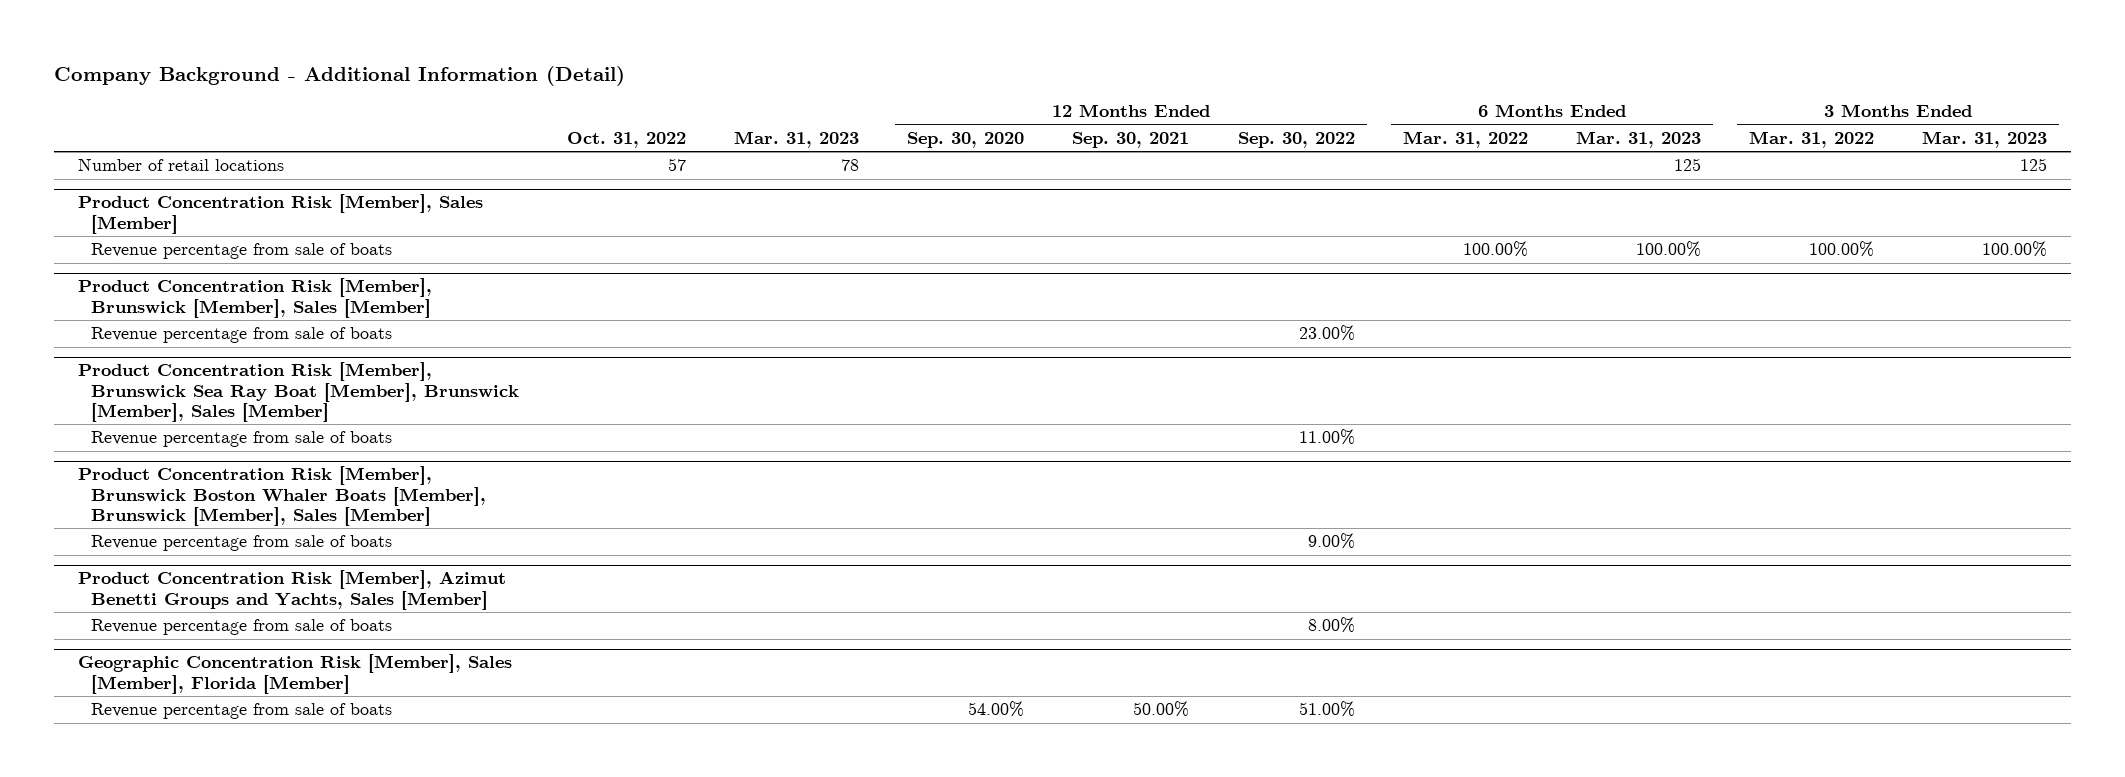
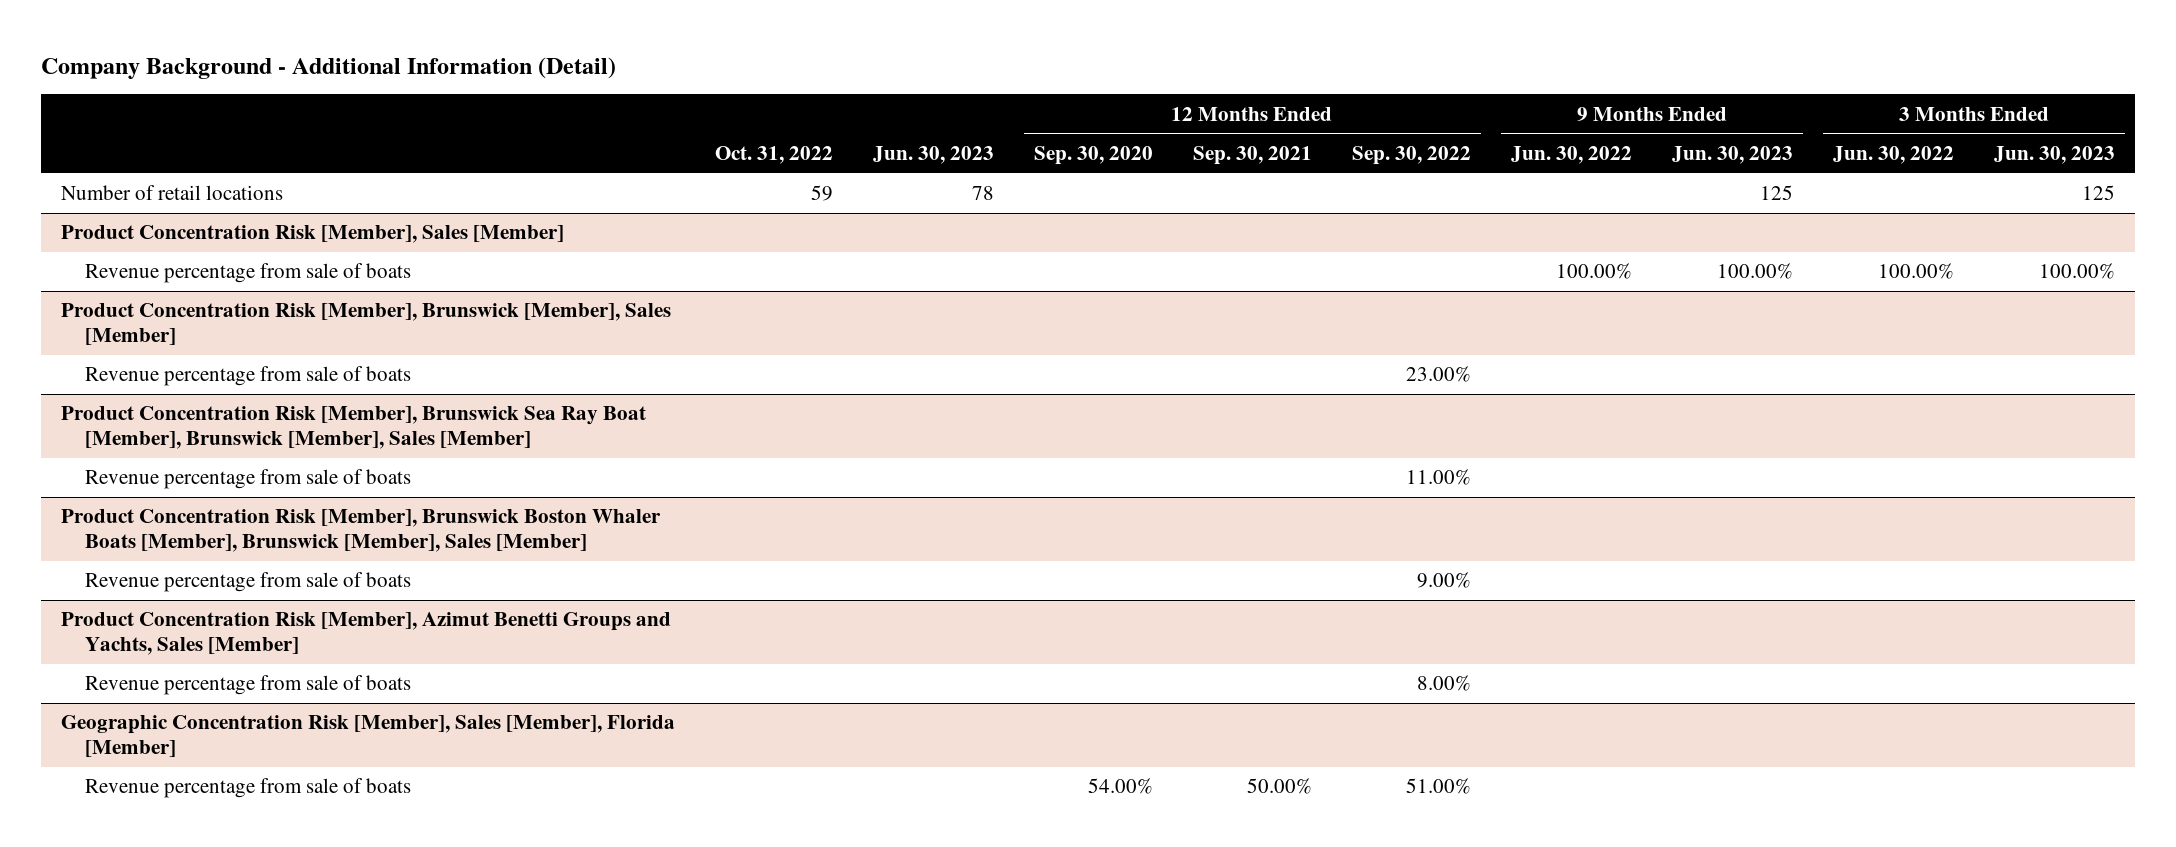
- | Oct. 31, 2022 | Mar. 31, 2023 | 12 Months Ended Sep. 30, 2020 | 12 Months Ended Sep. 30, 2021 | 12 Months Ended Sep. 30, 2022 | 6 Months Ended Mar. 31, 2022 | 6 Months Ended Mar. 31, 2023 | 3 Months Ended Mar. 31, 2022 | 3 Months Ended Mar. 31, 2023
+ | Oct. 31, 2022 | Jun. 30, 2023 | 12 Months Ended Sep. 30, 2020 | 12 Months Ended Sep. 30, 2021 | 12 Months Ended Sep. 30, 2022 | 9 Months Ended Jun. 30, 2022 | 9 Months Ended Jun. 30, 2023 | 3 Months Ended Jun. 30, 2022 | 3 Months Ended Jun. 30, 2023
- Number of retail locations | 57 | 78 | | | | | 125 | | 125
+ Number of retail locations | 59 | 78 | | | | | 125 | | 125

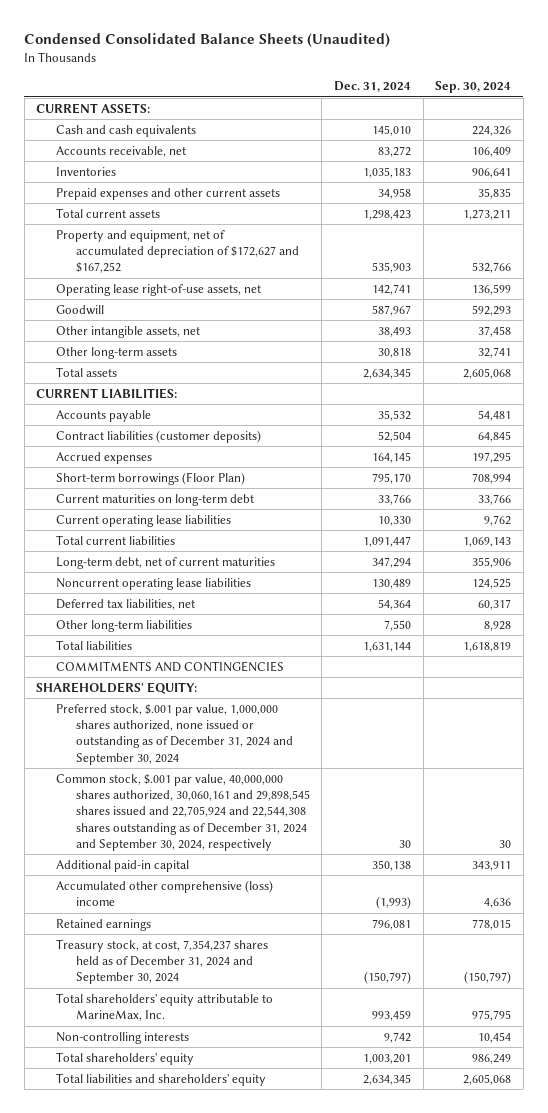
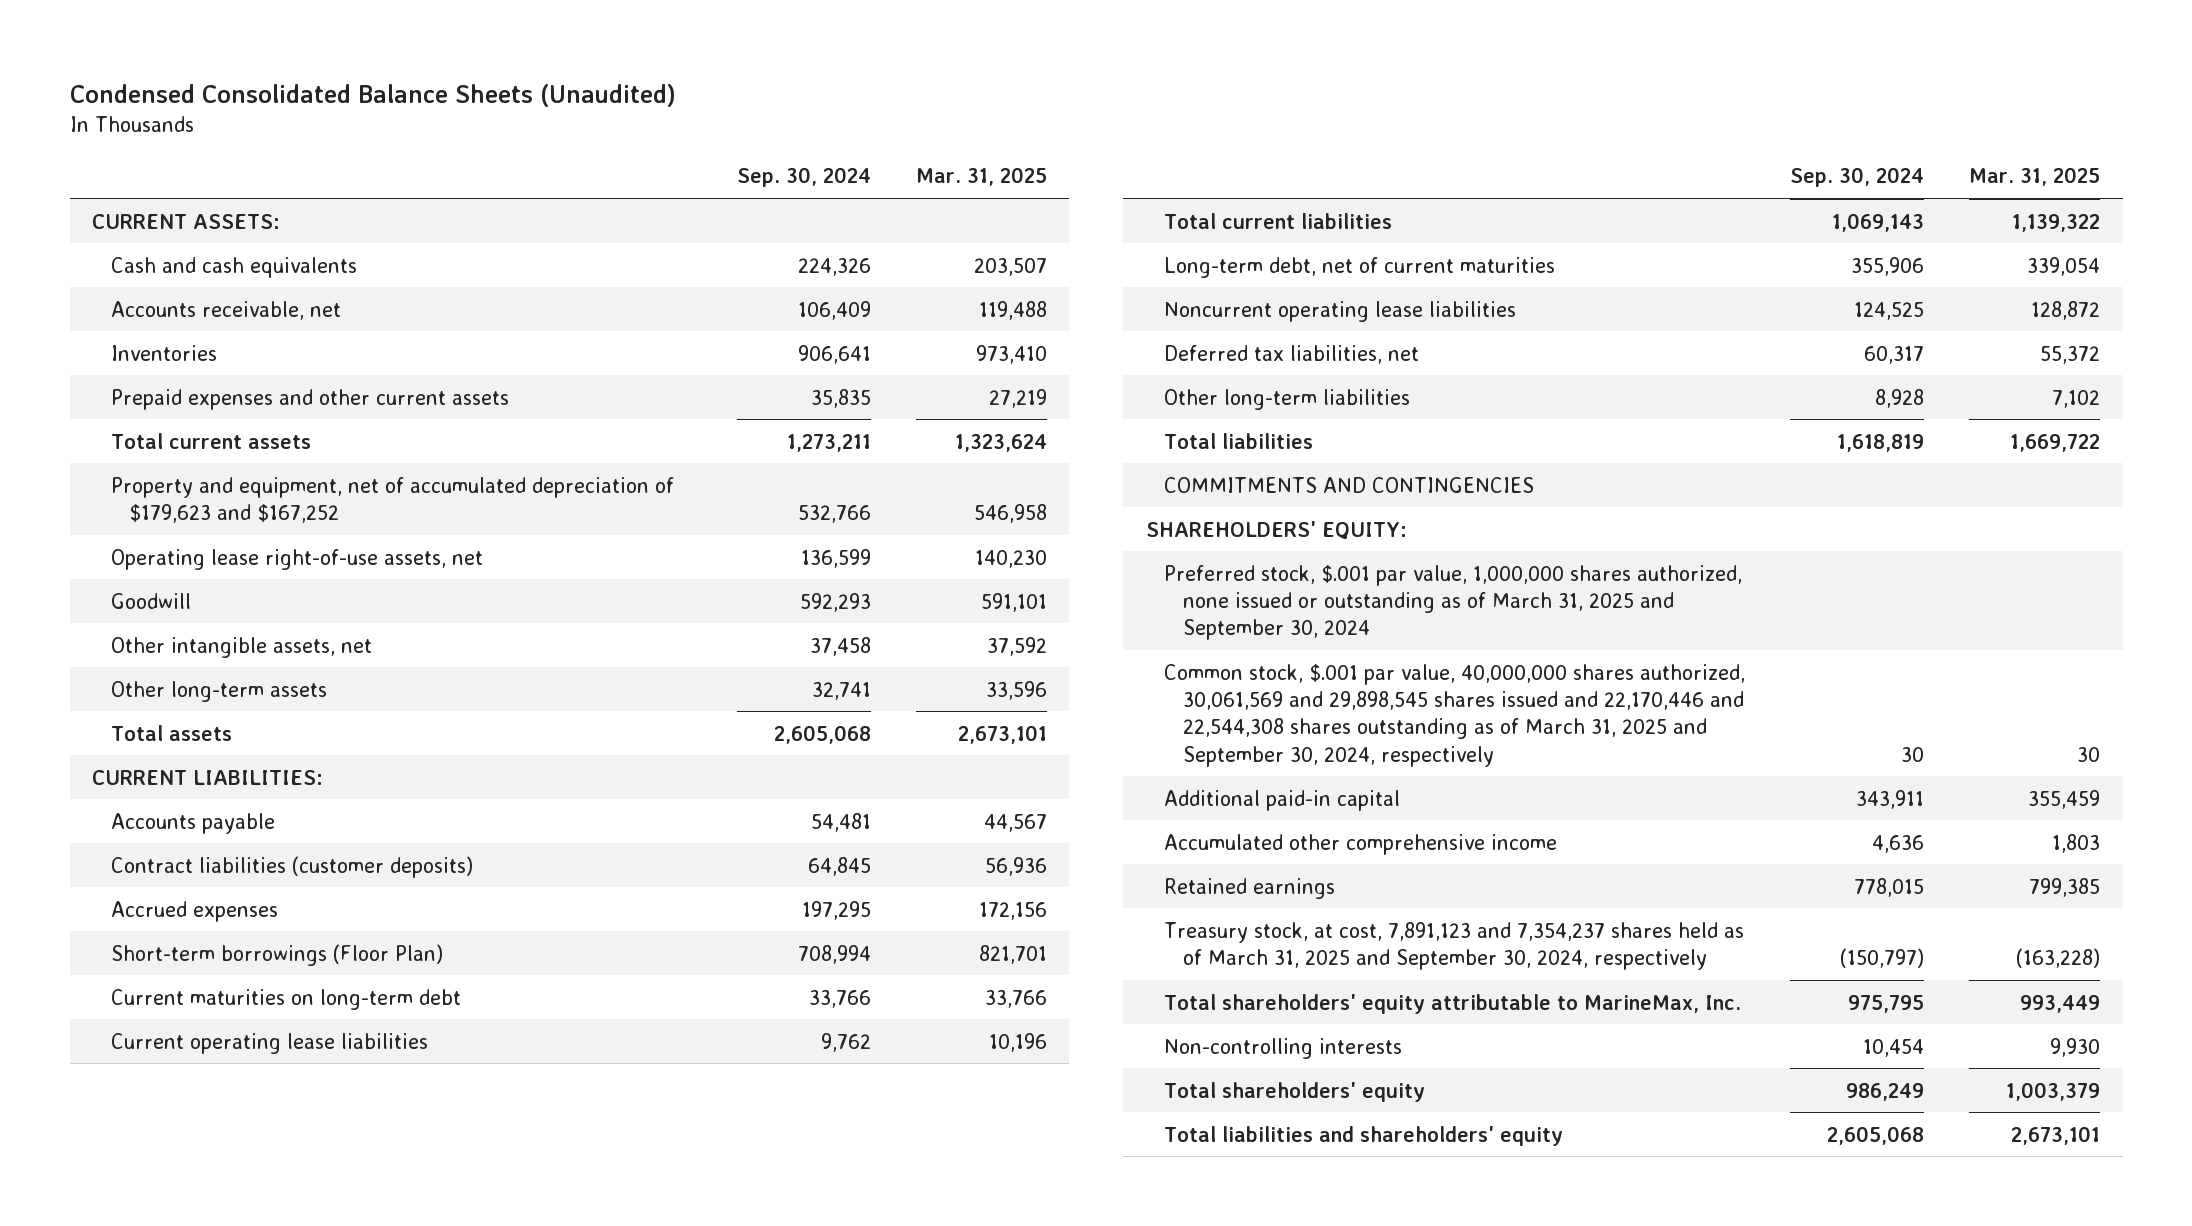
- | Dec. 31, 2024 | Sep. 30, 2024
+ | Sep. 30, 2024 | Mar. 31, 2025
- Property and equipment, net of accumulated depreciation of $172,627 and $167,252 | 535,903 | 532,766
+ Property and equipment, net of accumulated depreciation of $179,623 and $167,252 | 532,766 | 546,958
- Preferred stock, $.001 par value, 1,000,000 shares authorized, none issued or outstanding as of December 31, 2024 and September 30, 2024
- Common stock, $.001 par value, 40,000,000 shares authorized, 30,060,161 and 29,898,545 shares issued and 22,705,924 and 22,544,308 shares outstanding as of December 31, 2024 and September 30, 2024, respectively | 30 | 30
+ Preferred stock, $.001 par value, 1,000,000 shares authorized, none issued or outstanding as of March 31, 2025 and September 30, 2024
+ Common stock, $.001 par value, 40,000,000 shares authorized, 30,061,569 and 29,898,545 shares issued and 22,170,446 and 22,544,308 shares outstanding as of March 31, 2025 and September 30, 2024, respectively | 30 | 30
- Accumulated other comprehensive (loss) income | (1,993) | 4,636
+ Accumulated other comprehensive income | 4,636 | 1,803
- Treasury stock, at cost, 7,354,237 shares held as of December 31, 2024 and September 30, 2024 | (150,797) | (150,797)
+ Treasury stock, at cost, 7,891,123 and 7,354,237 shares held as of March 31, 2025 and September 30, 2024, respectively | (150,797) | (163,228)

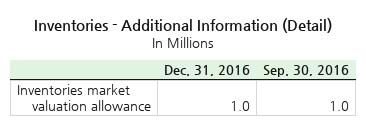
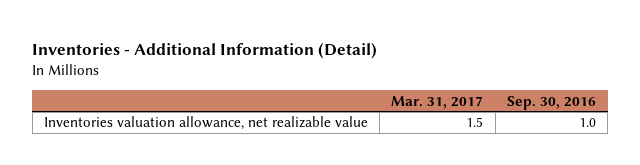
- | Dec. 31, 2016 | Sep. 30, 2016
+ | Mar. 31, 2017 | Sep. 30, 2016
- Inventories market valuation allowance | 1.0 | 1.0
+ Inventories valuation allowance, net realizable value | 1.5 | 1.0

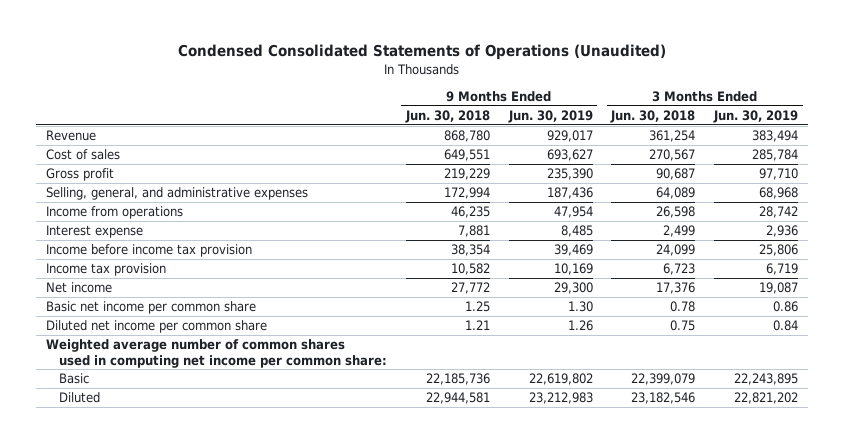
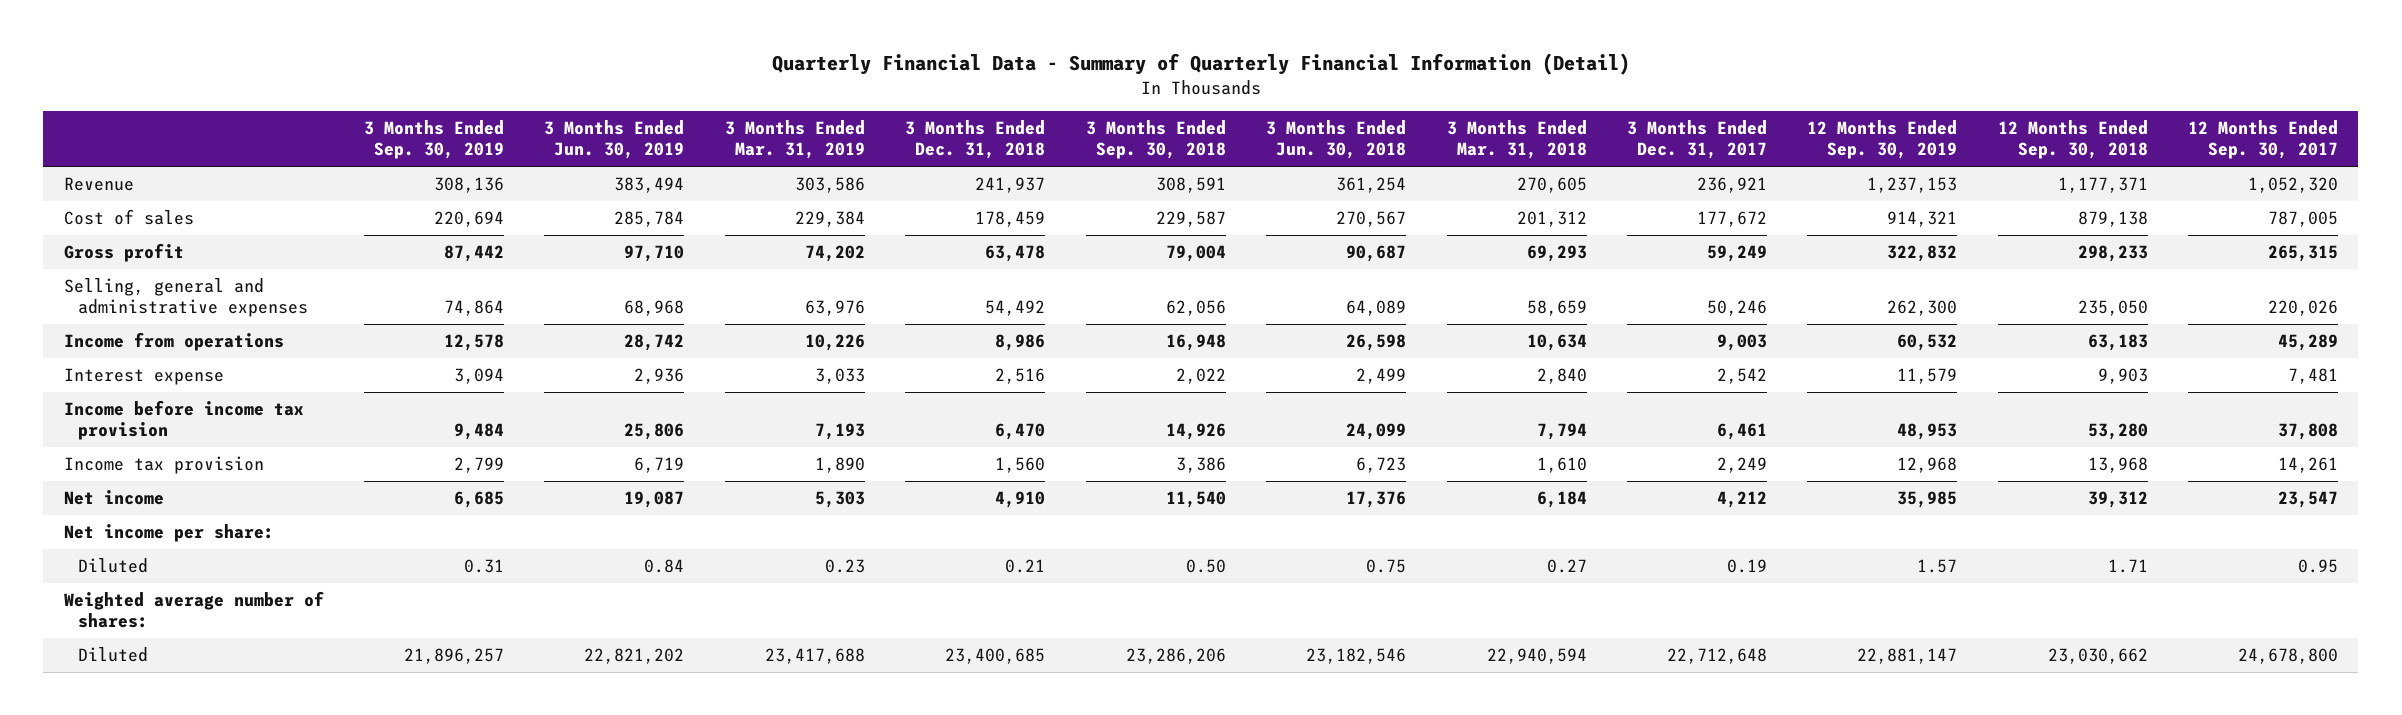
- Condensed Consolidated Statements of Operations (Unaudited)
+ Quarterly Financial Data - Summary of Quarterly Financial Information (Detail)
- | 9 Months Ended Jun. 30, 2018 | 9 Months Ended Jun. 30, 2019 | 3 Months Ended Jun. 30, 2018 | 3 Months Ended Jun. 30, 2019
+ | 3 Months Ended Sep. 30, 2019 | 3 Months Ended Jun. 30, 2019 | 3 Months Ended Mar. 31, 2019 | 3 Months Ended Dec. 31, 2018 | 3 Months Ended Sep. 30, 2018 | 3 Months Ended Jun. 30, 2018 | 3 Months Ended Mar. 31, 2018 | 3 Months Ended Dec. 31, 2017 | 12 Months Ended Sep. 30, 2019 | 12 Months Ended Sep. 30, 2018 | 12 Months Ended Sep. 30, 2017
- Selling, general, and administrative expenses | 172,994 | 187,436 | 64,089 | 68,968
+ Selling, general and administrative expenses | 74,864 | 68,968 | 63,976 | 54,492 | 62,056 | 64,089 | 58,659 | 50,246 | 262,300 | 235,050 | 220,026
- Basic net income per common share | 1.25 | 1.30 | 0.78 | 0.86
- Diluted net income per common share | 1.21 | 1.26 | 0.75 | 0.84
- Weighted average number of common shares used in computing net income per common share:
- Basic | 22,185,736 | 22,619,802 | 22,399,079 | 22,243,895
+ Net income per share:
+ Diluted | 0.31 | 0.84 | 0.23 | 0.21 | 0.50 | 0.75 | 0.27 | 0.19 | 1.57 | 1.71 | 0.95
+ Weighted average number of shares:

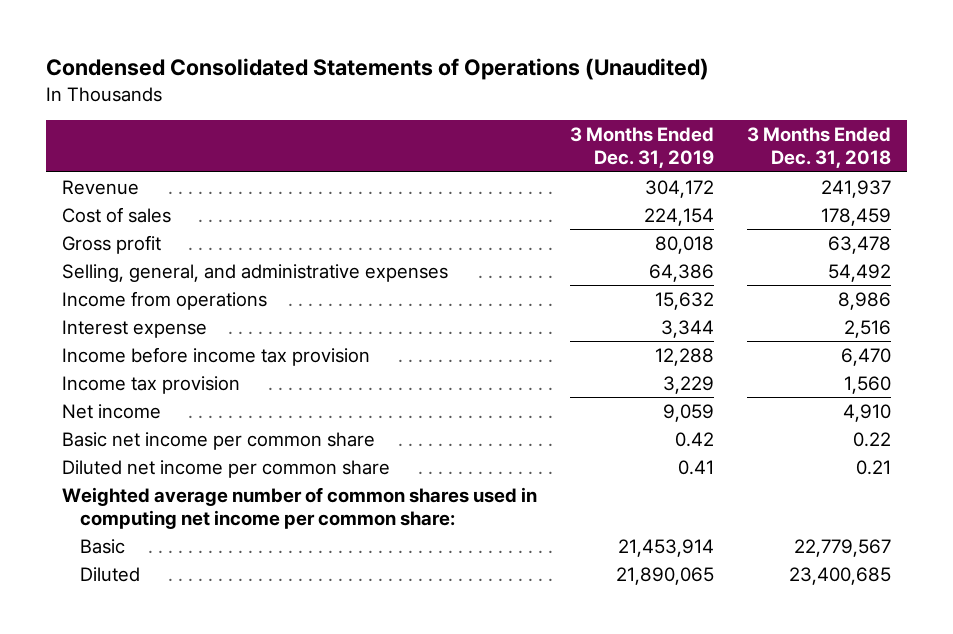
- Quarterly Financial Data - Summary of Quarterly Financial Information (Detail)
+ Condensed Consolidated Statements of Operations (Unaudited)
- | 3 Months Ended Sep. 30, 2019 | 3 Months Ended Jun. 30, 2019 | 3 Months Ended Mar. 31, 2019 | 3 Months Ended Dec. 31, 2018 | 3 Months Ended Sep. 30, 2018 | 3 Months Ended Jun. 30, 2018 | 3 Months Ended Mar. 31, 2018 | 3 Months Ended Dec. 31, 2017 | 12 Months Ended Sep. 30, 2019 | 12 Months Ended Sep. 30, 2018 | 12 Months Ended Sep. 30, 2017
+ | 3 Months Ended Dec. 31, 2019 | 3 Months Ended Dec. 31, 2018
- Selling, general and administrative expenses | 74,864 | 68,968 | 63,976 | 54,492 | 62,056 | 64,089 | 58,659 | 50,246 | 262,300 | 235,050 | 220,026
+ Selling, general, and administrative expenses | 64,386 | 54,492
- Net income per share:
- Diluted | 0.31 | 0.84 | 0.23 | 0.21 | 0.50 | 0.75 | 0.27 | 0.19 | 1.57 | 1.71 | 0.95
- Weighted average number of shares:
+ Basic net income per common share | 0.42 | 0.22
+ Diluted net income per common share | 0.41 | 0.21
+ Weighted average number of common shares used in computing net income per common share:
+ Basic | 21,453,914 | 22,779,567

